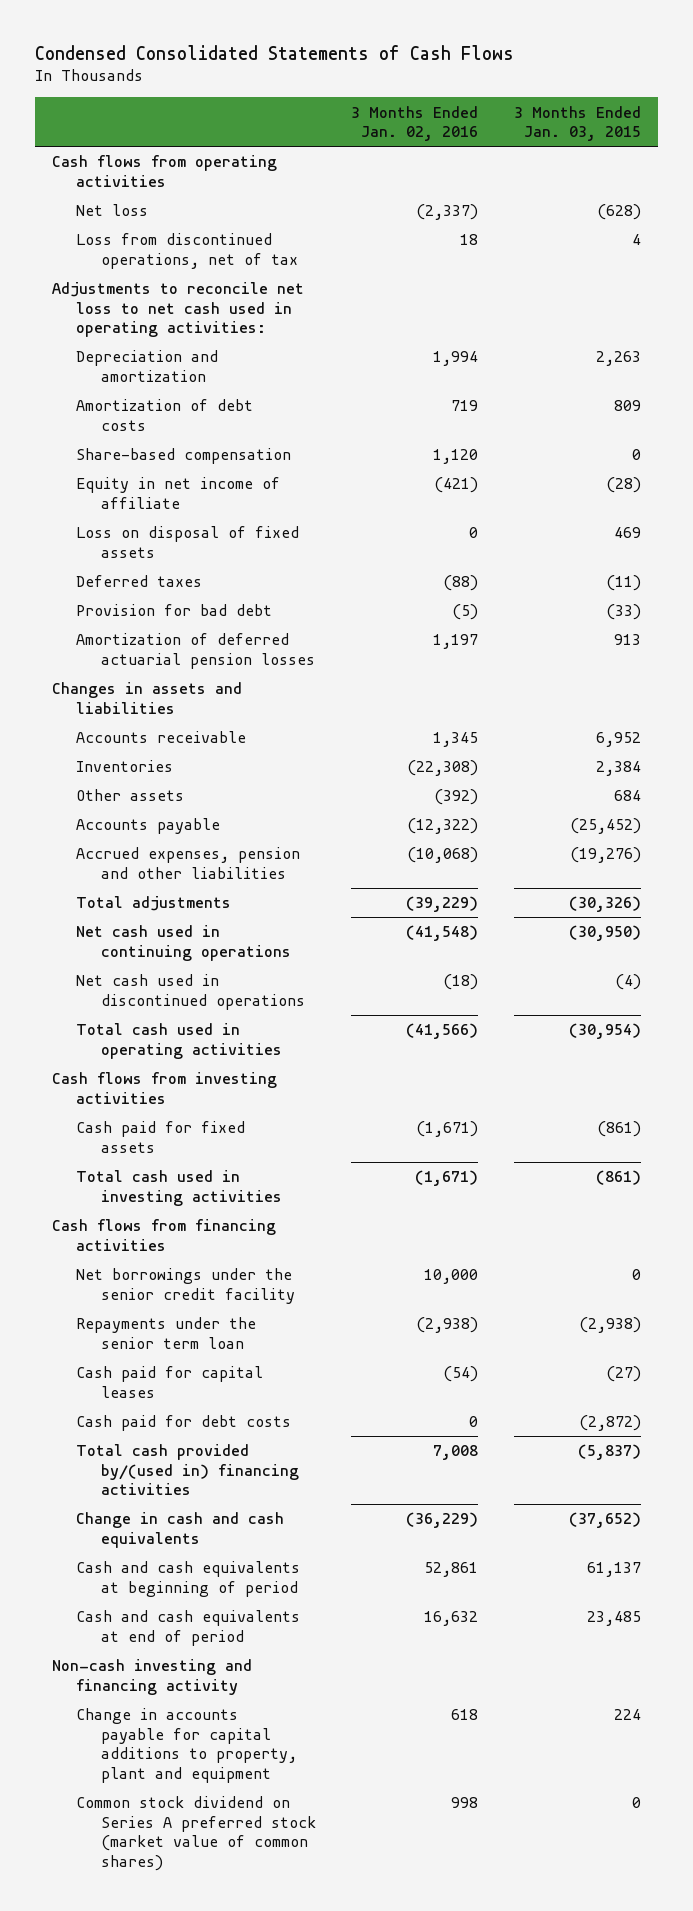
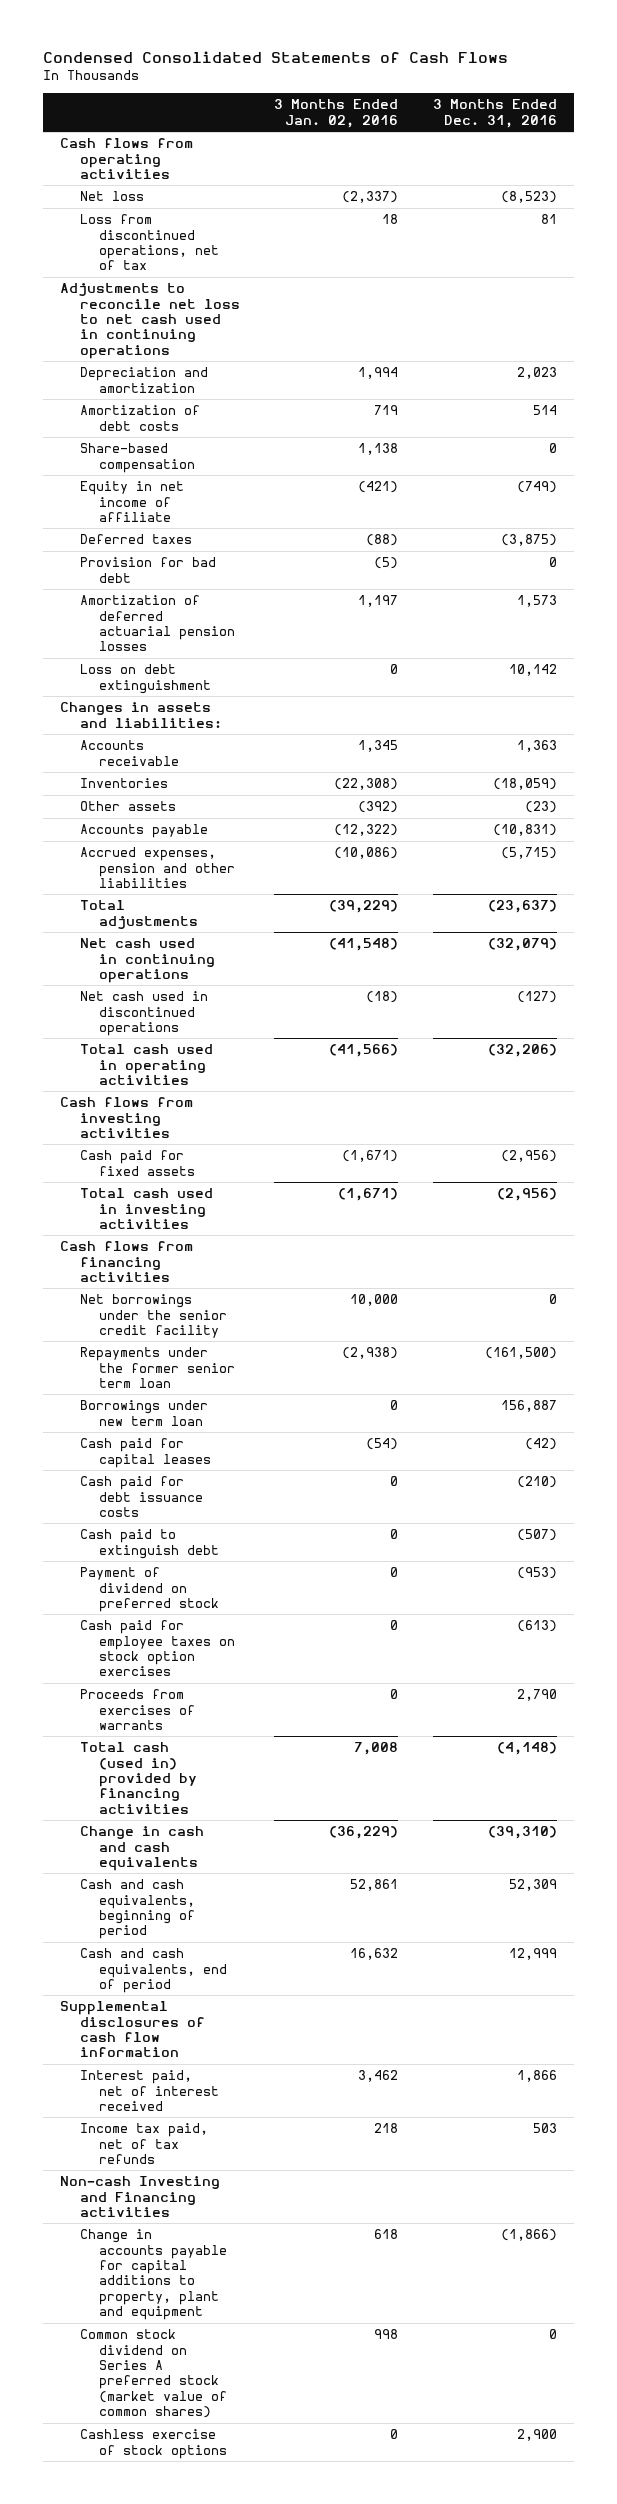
- | 3 Months Ended Jan. 02, 2016 | 3 Months Ended Jan. 03, 2015
+ | 3 Months Ended Jan. 02, 2016 | 3 Months Ended Dec. 31, 2016
- Adjustments to reconcile net loss to net cash used in operating activities:
+ Adjustments to reconcile net loss to net cash used in continuing operations
- Share-based compensation | 1,120 | 0
+ Share-based compensation | 1,138 | 0
- Loss on disposal of fixed assets | 0 | 469
- Changes in assets and liabilities
+ Loss on debt extinguishment | 0 | 10,142
+ Changes in assets and liabilities:
- Accrued expenses, pension and other liabilities | (10,068) | (19,276)
+ Accrued expenses, pension and other liabilities | (10,086) | (5,715)
- Repayments under the senior term loan | (2,938) | (2,938)
+ Repayments under the former senior term loan | (2,938) | (161,500)
+ Borrowings under new term loan | 0 | 156,887
- Cash paid for debt costs | 0 | (2,872)
- Total cash provided by/(used in) financing activities | 7,008 | (5,837)
+ Cash paid for debt issuance costs | 0 | (210)
+ Cash paid to extinguish debt | 0 | (507)
+ Payment of dividend on preferred stock | 0 | (953)
+ Cash paid for employee taxes on stock option exercises | 0 | (613)
+ Proceeds from exercises of warrants | 0 | 2,790
+ Total cash (used in) provided by financing activities | 7,008 | (4,148)
- Cash and cash equivalents at beginning of period | 52,861 | 61,137
- Cash and cash equivalents at end of period | 16,632 | 23,485
- Non-cash investing and financing activity
+ Cash and cash equivalents, beginning of period | 52,861 | 52,309
+ Cash and cash equivalents, end of period | 16,632 | 12,999
+ Supplemental disclosures of cash flow information
+ Interest paid, net of interest received | 3,462 | 1,866
+ Income tax paid, net of tax refunds | 218 | 503
+ Non-cash Investing and Financing activities
+ Cashless exercise of stock options | 0 | 2,900

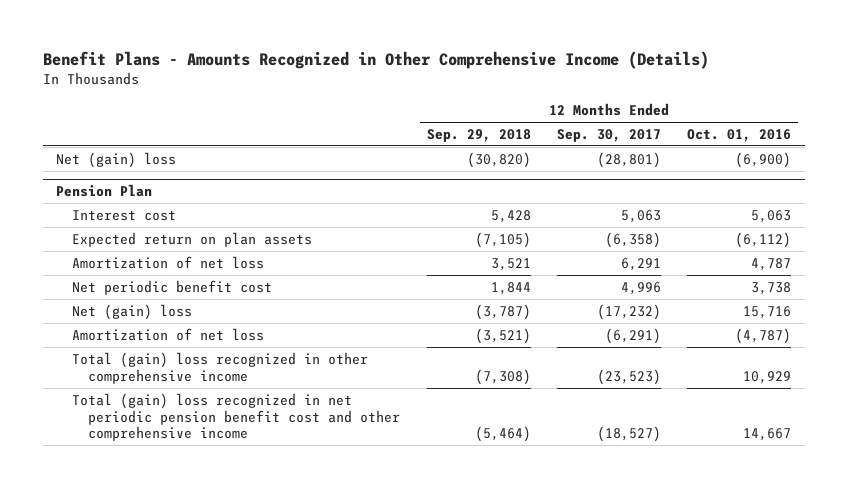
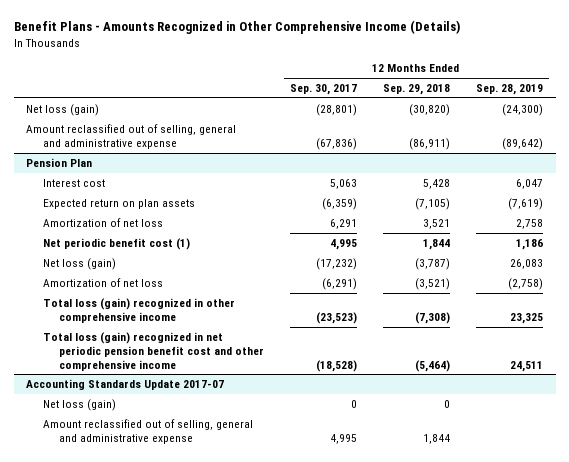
- | 12 Months Ended Sep. 29, 2018 | 12 Months Ended Sep. 30, 2017 | 12 Months Ended Oct. 01, 2016
+ | 12 Months Ended Sep. 30, 2017 | 12 Months Ended Sep. 29, 2018 | 12 Months Ended Sep. 28, 2019
- Net (gain) loss | (30,820) | (28,801) | (6,900)
+ Net loss (gain) | (28,801) | (30,820) | (24,300)
+ Amount reclassified out of selling, general and administrative expense | (67,836) | (86,911) | (89,642)
@ Pension Plan
- Expected return on plan assets | (7,105) | (6,358) | (6,112)
+ Expected return on plan assets | (6,359) | (7,105) | (7,619)
- Net periodic benefit cost | 1,844 | 4,996 | 3,738
- Net (gain) loss | (3,787) | (17,232) | 15,716
+ Net periodic benefit cost (1) | 4,995 | 1,844 | 1,186
+ Net loss (gain) | (17,232) | (3,787) | 26,083
- Total (gain) loss recognized in other comprehensive income | (7,308) | (23,523) | 10,929
- Total (gain) loss recognized in net periodic pension benefit cost and other comprehensive income | (5,464) | (18,527) | 14,667
+ Total loss (gain) recognized in other comprehensive income | (23,523) | (7,308) | 23,325
+ Total loss (gain) recognized in net periodic pension benefit cost and other comprehensive income | (18,528) | (5,464) | 24,511
+ Accounting Standards Update 2017-07
+ Net loss (gain) | 0 | 0 |
+ Amount reclassified out of selling, general and administrative expense | 4,995 | 1,844 |

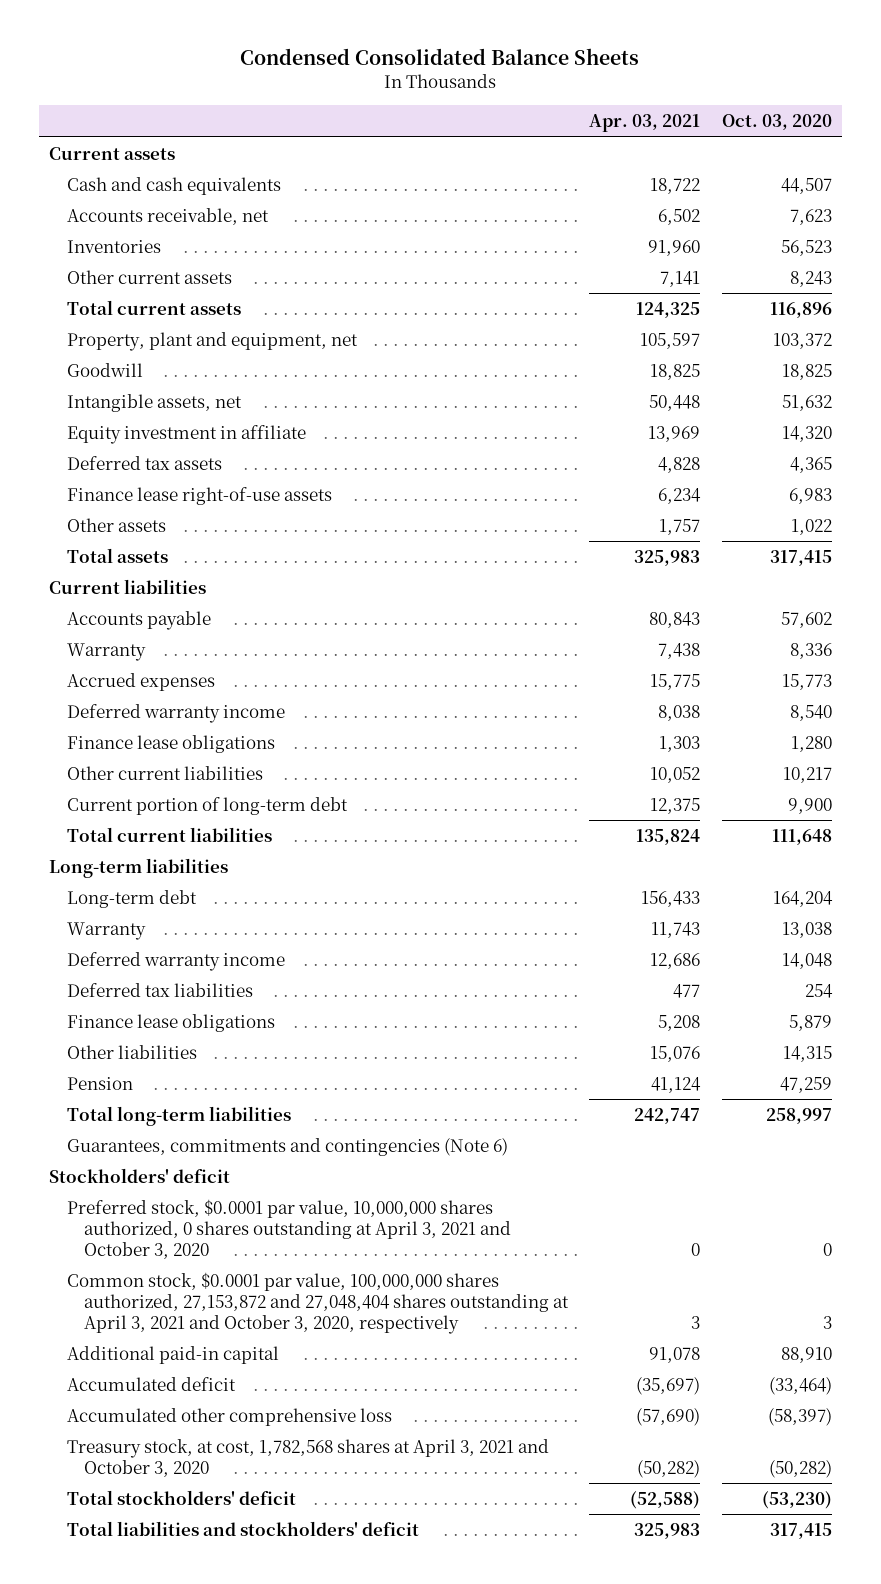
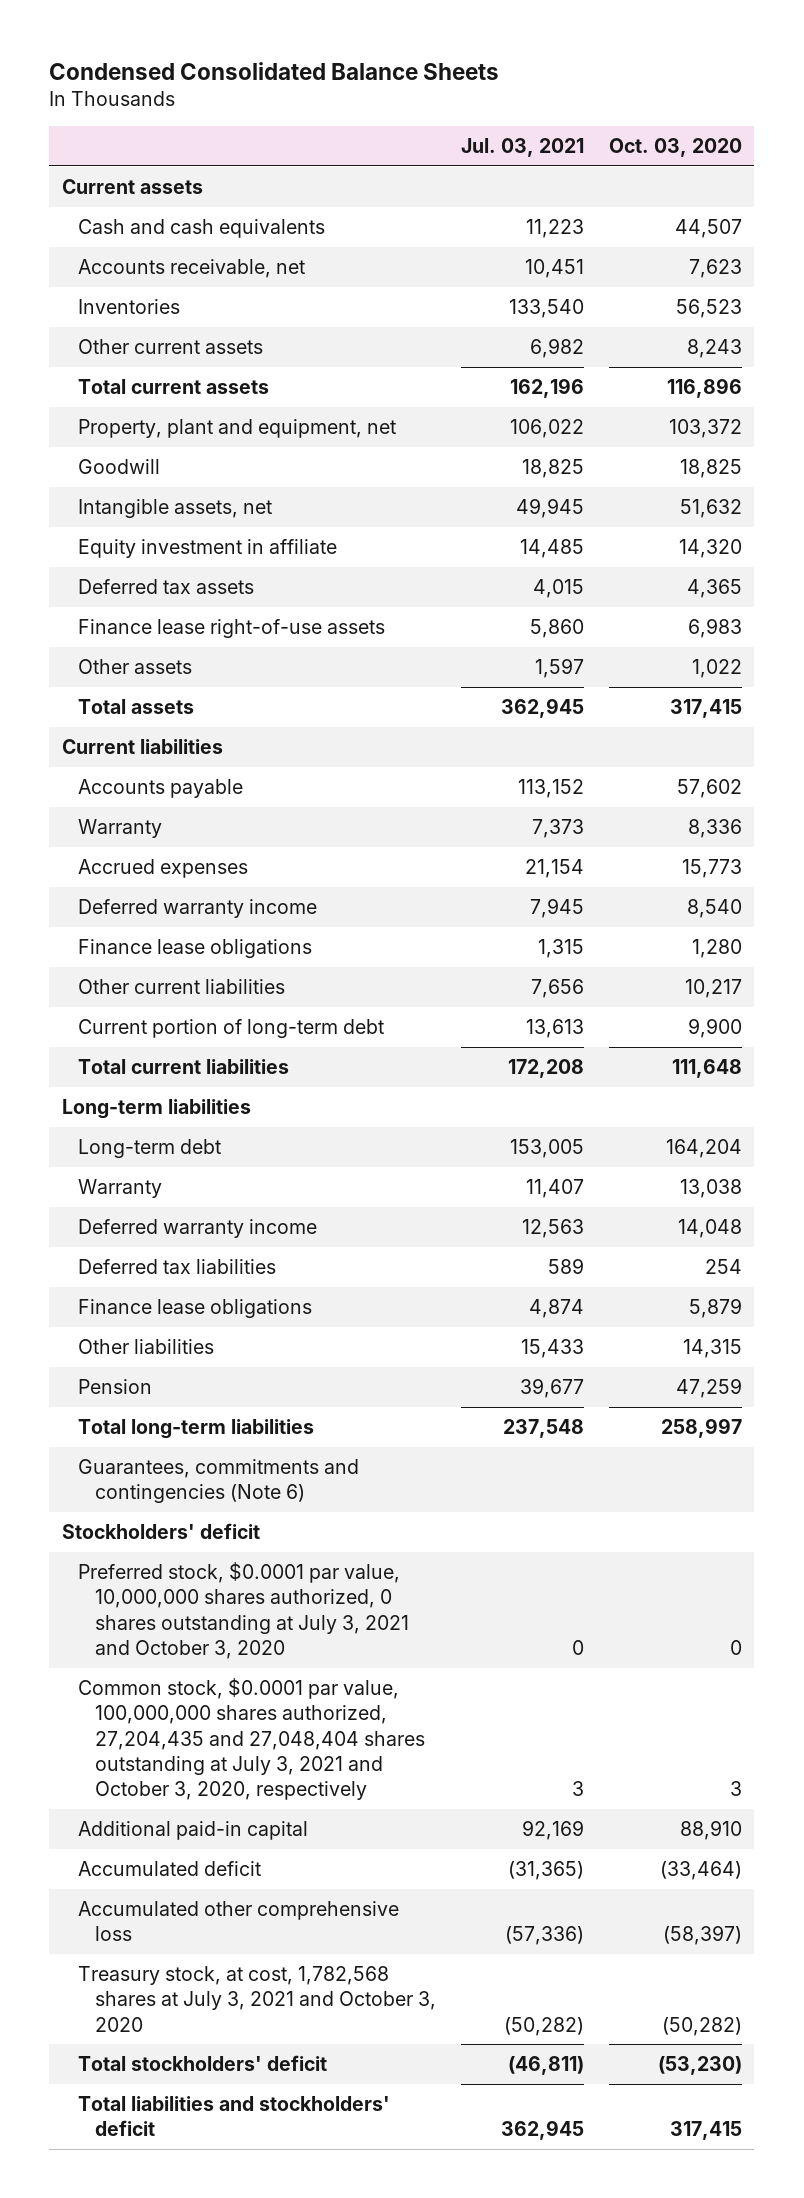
- | Apr. 03, 2021 | Oct. 03, 2020
+ | Jul. 03, 2021 | Oct. 03, 2020
- Preferred stock, $0.0001 par value, 10,000,000 shares authorized, 0 shares outstanding at April 3, 2021 and October 3, 2020 | 0 | 0
- Common stock, $0.0001 par value, 100,000,000 shares authorized, 27,153,872 and 27,048,404 shares outstanding at April 3, 2021 and October 3, 2020, respectively | 3 | 3
+ Preferred stock, $0.0001 par value, 10,000,000 shares authorized, 0 shares outstanding at July 3, 2021 and October 3, 2020 | 0 | 0
+ Common stock, $0.0001 par value, 100,000,000 shares authorized, 27,204,435 and 27,048,404 shares outstanding at July 3, 2021 and October 3, 2020, respectively | 3 | 3
- Treasury stock, at cost, 1,782,568 shares at April 3, 2021 and October 3, 2020 | (50,282) | (50,282)
+ Treasury stock, at cost, 1,782,568 shares at July 3, 2021 and October 3, 2020 | (50,282) | (50,282)

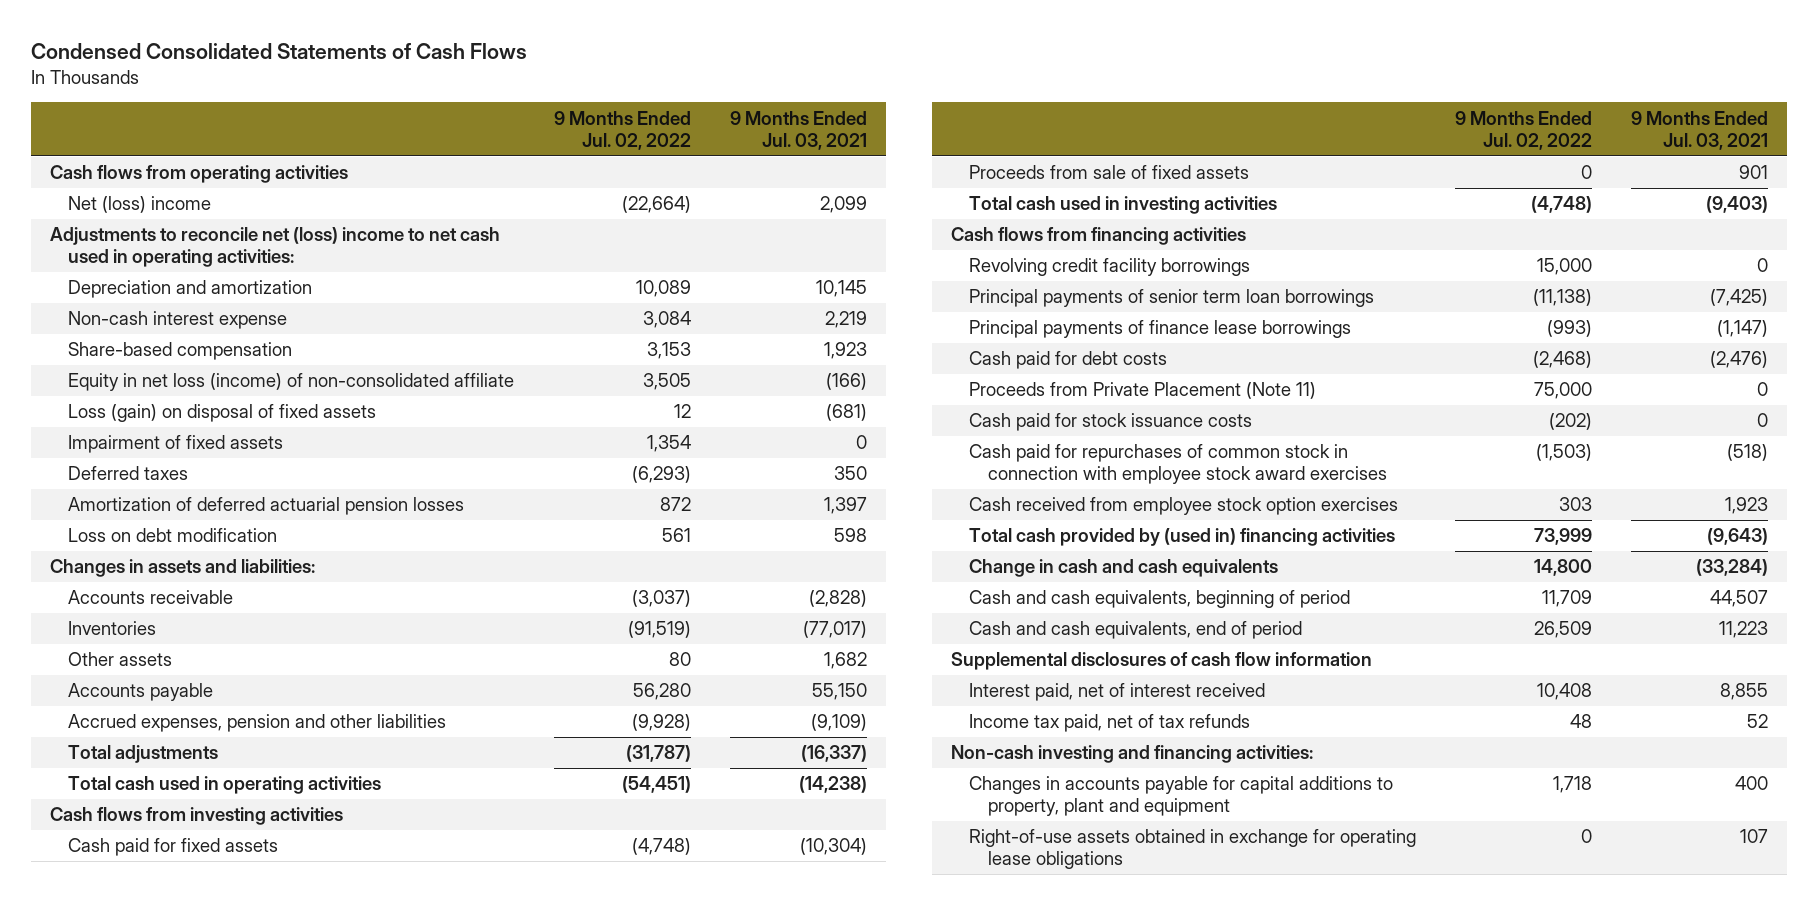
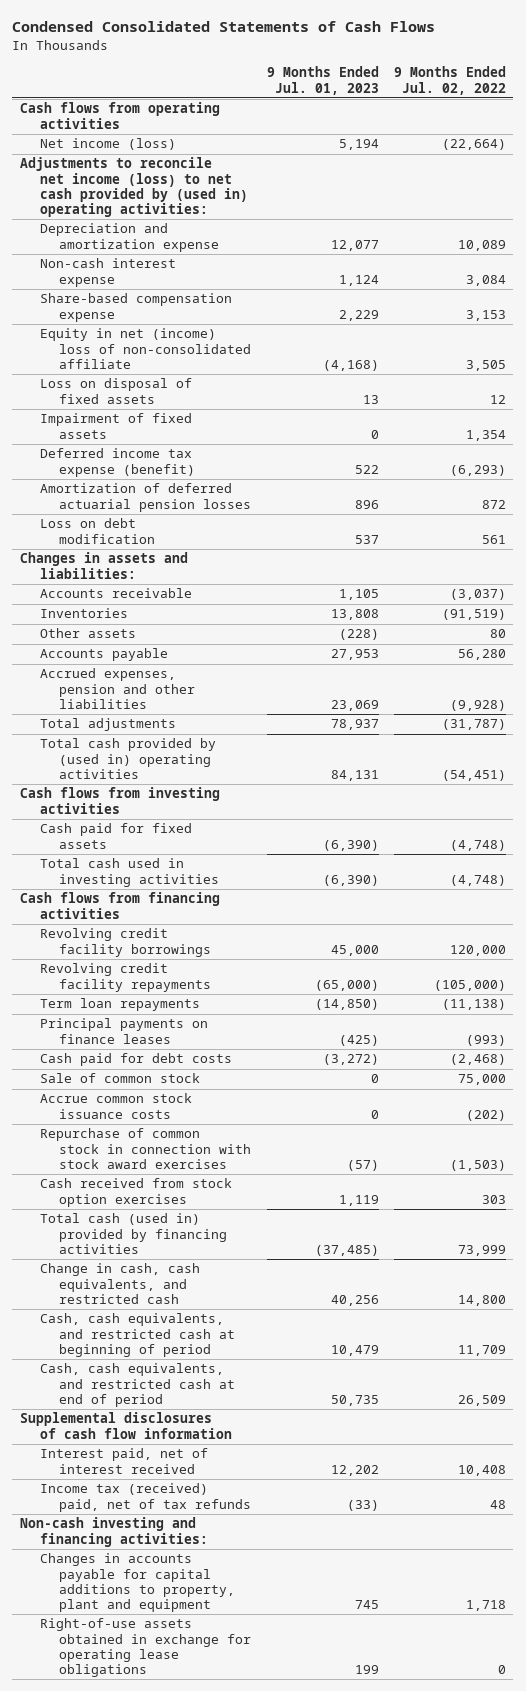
- | 9 Months Ended Jul. 02, 2022 | 9 Months Ended Jul. 03, 2021
+ | 9 Months Ended Jul. 01, 2023 | 9 Months Ended Jul. 02, 2022
- Net (loss) income | (22,664) | 2,099
- Adjustments to reconcile net (loss) income to net cash used in operating activities:
- Depreciation and amortization | 10,089 | 10,145
+ Net income (loss) | 5,194 | (22,664)
+ Adjustments to reconcile net income (loss) to net cash provided by (used in) operating activities:
+ Depreciation and amortization expense | 12,077 | 10,089
- Share-based compensation | 3,153 | 1,923
- Equity in net loss (income) of non-consolidated affiliate | 3,505 | (166)
- Loss (gain) on disposal of fixed assets | 12 | (681)
+ Share-based compensation expense | 2,229 | 3,153
+ Equity in net (income) loss of non-consolidated affiliate | (4,168) | 3,505
+ Loss on disposal of fixed assets | 13 | 12
- Deferred taxes | (6,293) | 350
+ Deferred income tax expense (benefit) | 522 | (6,293)
- Total cash used in operating activities | (54,451) | (14,238)
+ Total cash provided by (used in) operating activities | 84,131 | (54,451)
- Proceeds from sale of fixed assets | 0 | 901
- Revolving credit facility borrowings | 15,000 | 0
- Principal payments of senior term loan borrowings | (11,138) | (7,425)
- Principal payments of finance lease borrowings | (993) | (1,147)
+ Revolving credit facility borrowings | 45,000 | 120,000
+ Revolving credit facility repayments | (65,000) | (105,000)
+ Term loan repayments | (14,850) | (11,138)
+ Principal payments on finance leases | (425) | (993)
- Proceeds from Private Placement (Note 11) | 75,000 | 0
- Cash paid for stock issuance costs | (202) | 0
- Cash paid for repurchases of common stock in connection with employee stock award exercises | (1,503) | (518)
- Cash received from employee stock option exercises | 303 | 1,923
- Total cash provided by (used in) financing activities | 73,999 | (9,643)
- Change in cash and cash equivalents | 14,800 | (33,284)
- Cash and cash equivalents, beginning of period | 11,709 | 44,507
- Cash and cash equivalents, end of period | 26,509 | 11,223
+ Sale of common stock | 0 | 75,000
+ Accrue common stock issuance costs | 0 | (202)
+ Repurchase of common stock in connection with stock award exercises | (57) | (1,503)
+ Cash received from stock option exercises | 1,119 | 303
+ Total cash (used in) provided by financing activities | (37,485) | 73,999
+ Change in cash, cash equivalents, and restricted cash | 40,256 | 14,800
+ Cash, cash equivalents, and restricted cash at beginning of period | 10,479 | 11,709
+ Cash, cash equivalents, and restricted cash at end of period | 50,735 | 26,509
- Income tax paid, net of tax refunds | 48 | 52
+ Income tax (received) paid, net of tax refunds | (33) | 48

